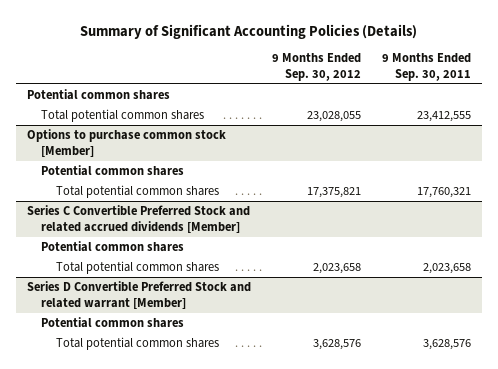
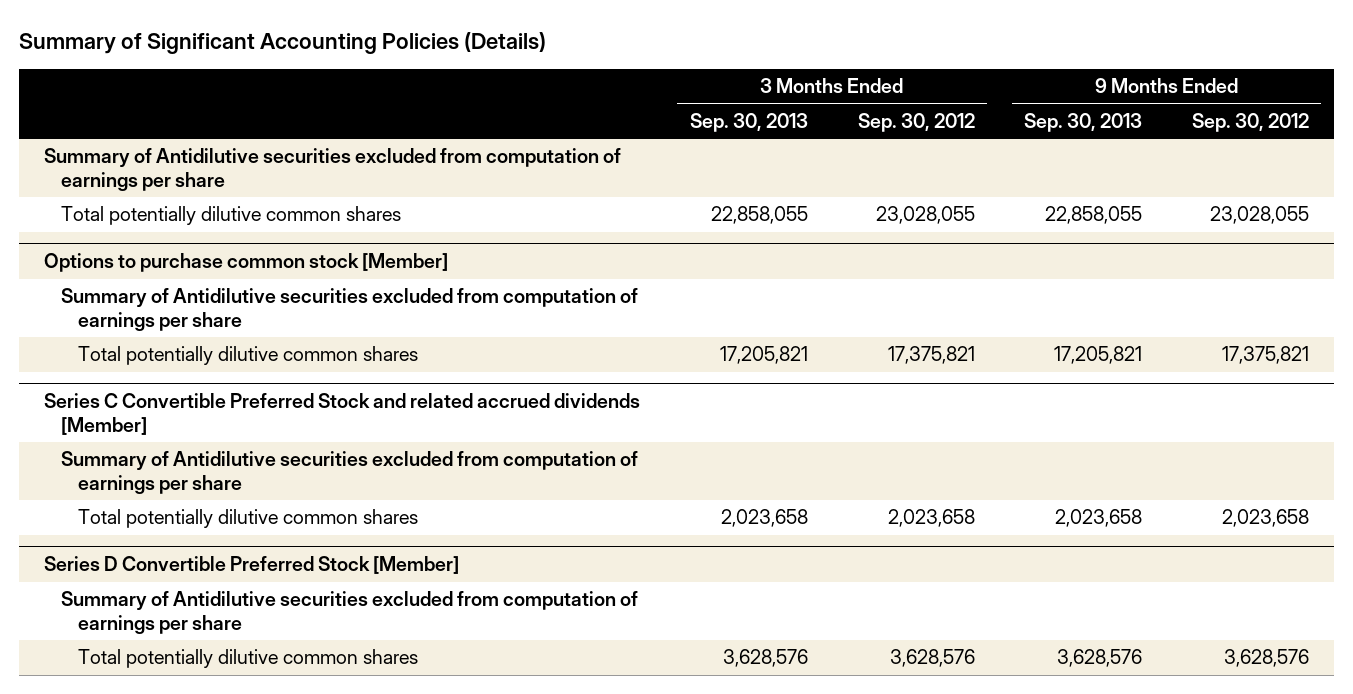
- | 9 Months Ended Sep. 30, 2012 | 9 Months Ended Sep. 30, 2011
+ | 3 Months Ended Sep. 30, 2013 | 3 Months Ended Sep. 30, 2012 | 9 Months Ended Sep. 30, 2013 | 9 Months Ended Sep. 30, 2012
- Potential common shares
- Total potential common shares | 23,028,055 | 23,412,555
+ Summary of Antidilutive securities excluded from computation of earnings per share
+ Total potentially dilutive common shares | 22,858,055 | 23,028,055 | 22,858,055 | 23,028,055
@ Options to purchase common stock [Member]
- Potential common shares
- Total potential common shares | 17,375,821 | 17,760,321
+ Summary of Antidilutive securities excluded from computation of earnings per share
+ Total potentially dilutive common shares | 17,205,821 | 17,375,821 | 17,205,821 | 17,375,821
@ Series C Convertible Preferred Stock and related accrued dividends [Member]
- Potential common shares
- Total potential common shares | 2,023,658 | 2,023,658
- Series D Convertible Preferred Stock and related warrant [Member]
- Potential common shares
- Total potential common shares | 3,628,576 | 3,628,576
@ Series C Convertible Preferred Stock and related accrued dividends [Member]
+ Summary of Antidilutive securities excluded from computation of earnings per share
+ Total potentially dilutive common shares | 2,023,658 | 2,023,658 | 2,023,658 | 2,023,658
+ Series D Convertible Preferred Stock [Member]
+ Summary of Antidilutive securities excluded from computation of earnings per share
+ Total potentially dilutive common shares | 3,628,576 | 3,628,576 | 3,628,576 | 3,628,576

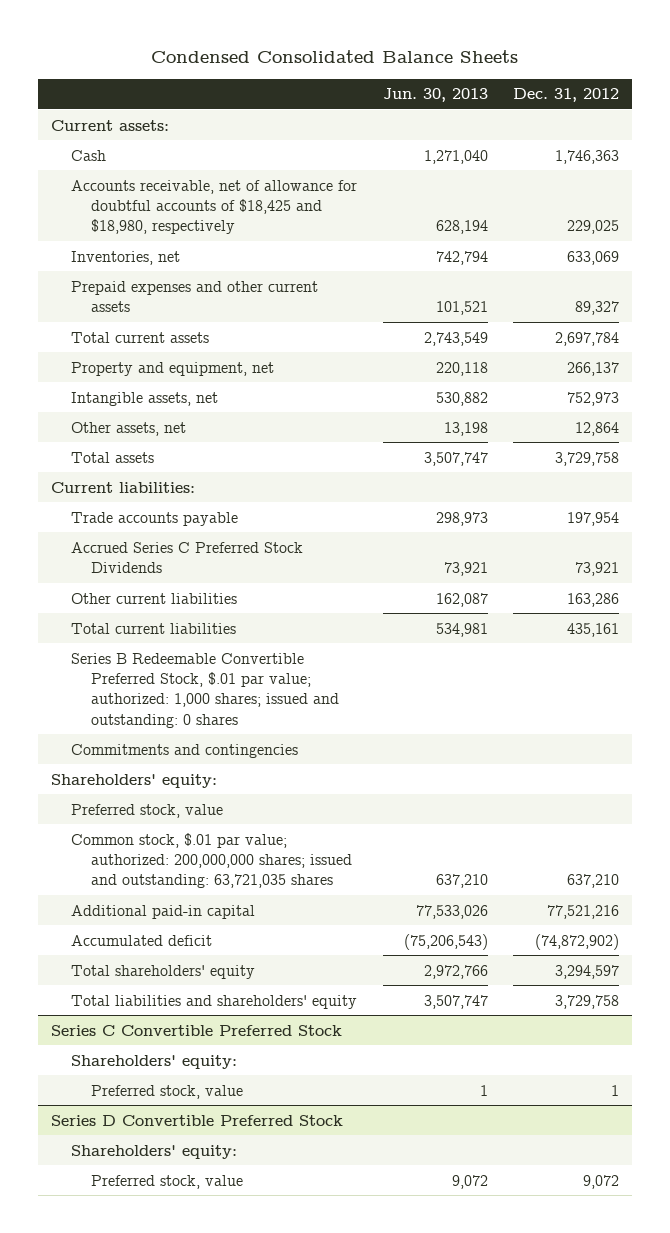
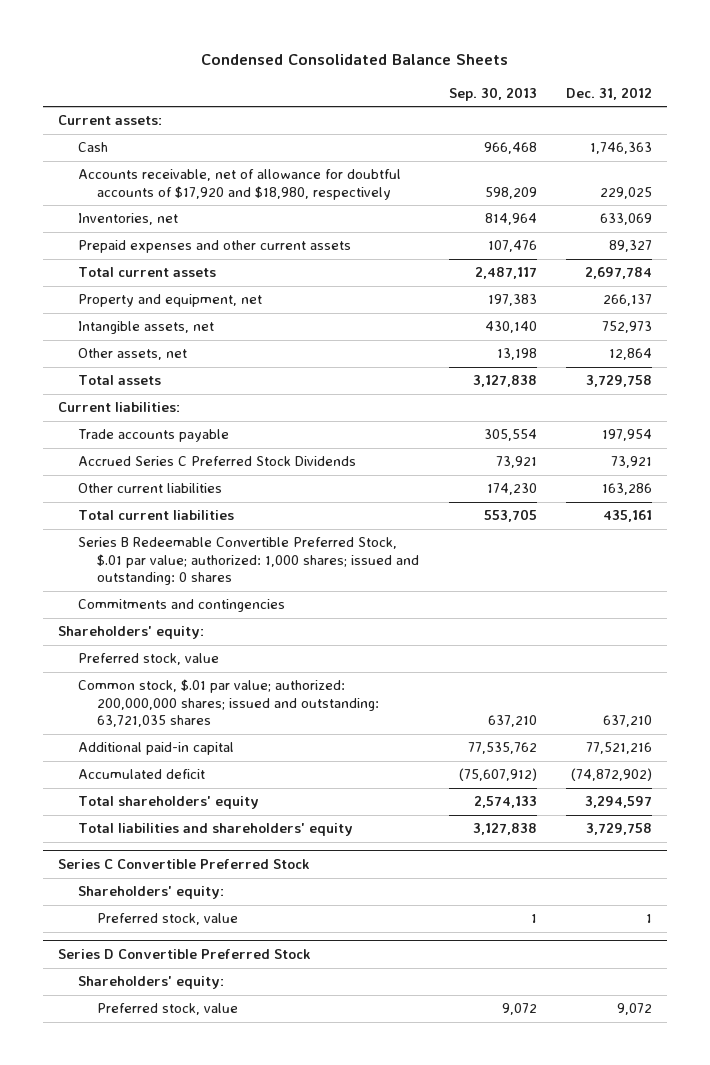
- | Jun. 30, 2013 | Dec. 31, 2012
+ | Sep. 30, 2013 | Dec. 31, 2012
- Accounts receivable, net of allowance for doubtful accounts of $18,425 and $18,980, respectively | 628,194 | 229,025
+ Accounts receivable, net of allowance for doubtful accounts of $17,920 and $18,980, respectively | 598,209 | 229,025

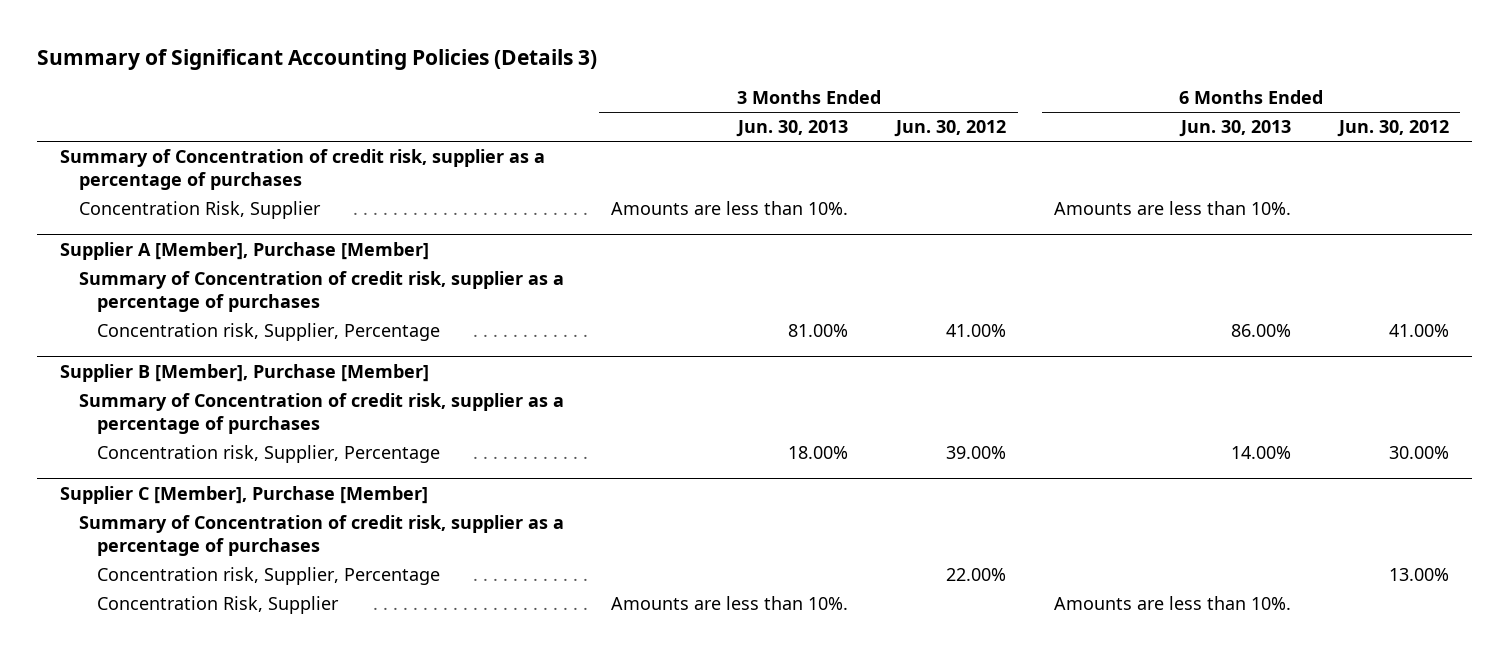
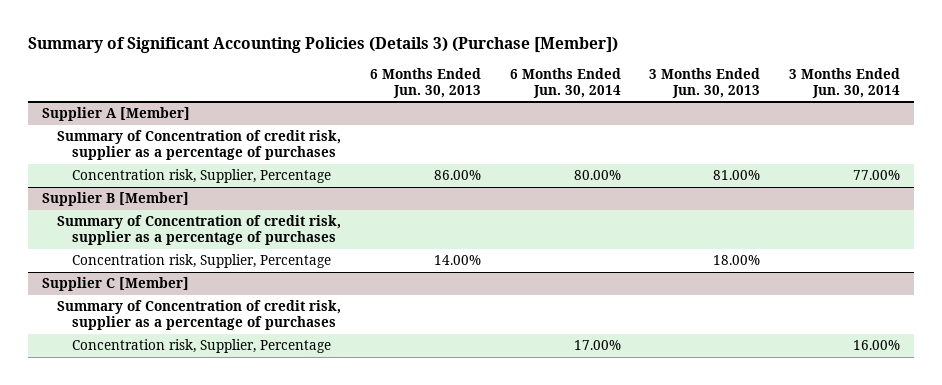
- Summary of Significant Accounting Policies (Details 3)
+ Summary of Significant Accounting Policies (Details 3) (Purchase [Member])
- | 3 Months Ended Jun. 30, 2013 | 3 Months Ended Jun. 30, 2012 | 6 Months Ended Jun. 30, 2013 | 6 Months Ended Jun. 30, 2012
+ | 6 Months Ended Jun. 30, 2013 | 6 Months Ended Jun. 30, 2014 | 3 Months Ended Jun. 30, 2013 | 3 Months Ended Jun. 30, 2014
- Summary of Concentration of credit risk, supplier as a percentage of purchases
- Concentration Risk, Supplier | Amounts are less than 10%. | | Amounts are less than 10%. |
- Supplier A [Member], Purchase [Member]
+ Supplier A [Member]
- Supplier B [Member], Purchase [Member]
+ Supplier B [Member]
- Supplier C [Member], Purchase [Member]
+ Supplier C [Member]
- Concentration Risk, Supplier | Amounts are less than 10%. | | Amounts are less than 10%. |

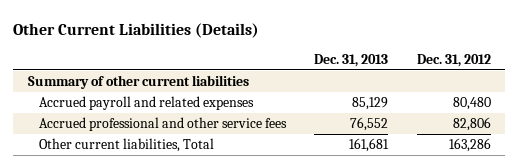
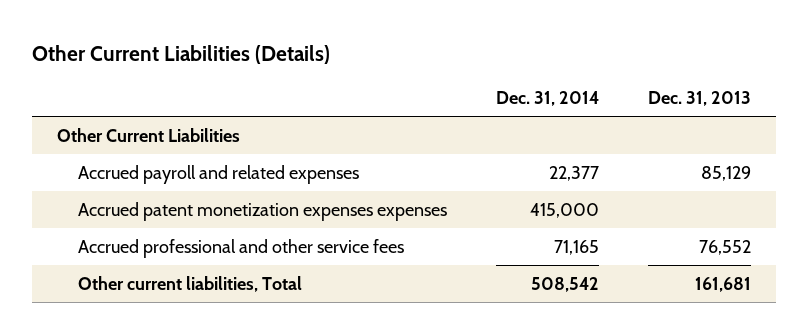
- | Dec. 31, 2013 | Dec. 31, 2012
+ | Dec. 31, 2014 | Dec. 31, 2013
- Summary of other current liabilities
+ Other Current Liabilities
+ Accrued patent monetization expenses expenses | 415,000 |

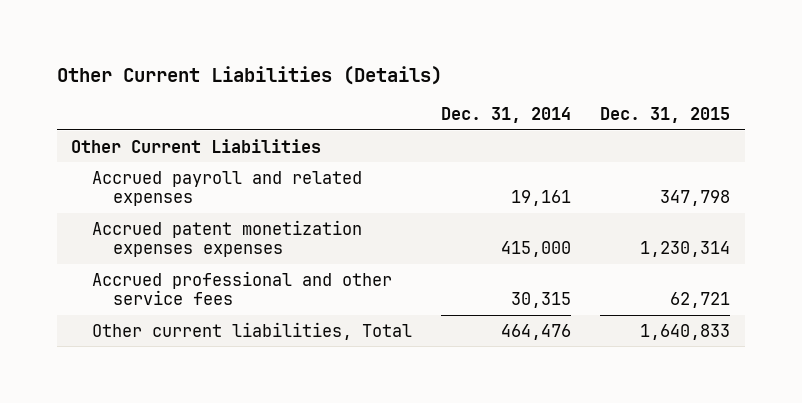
- | Dec. 31, 2014 | Dec. 31, 2013
+ | Dec. 31, 2014 | Dec. 31, 2015
- Accrued payroll and related expenses | 22,377 | 85,129
+ Accrued payroll and related expenses | 19,161 | 347,798
- Accrued professional and other service fees | 71,165 | 76,552
- Other current liabilities, Total | 508,542 | 161,681
+ Accrued professional and other service fees | 30,315 | 62,721
+ Other current liabilities, Total | 464,476 | 1,640,833

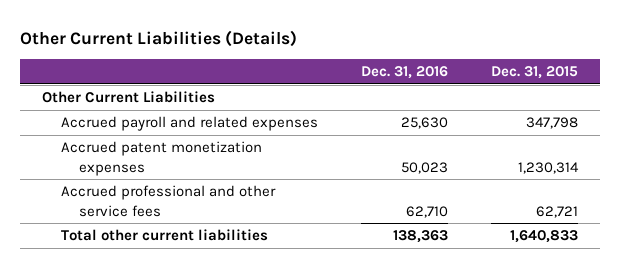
- | Dec. 31, 2014 | Dec. 31, 2015
+ | Dec. 31, 2016 | Dec. 31, 2015
- Accrued patent monetization expenses expenses | 415,000 | 1,230,314
+ Accrued patent monetization expenses | 50,023 | 1,230,314
- Other current liabilities, Total | 464,476 | 1,640,833
+ Total other current liabilities | 138,363 | 1,640,833

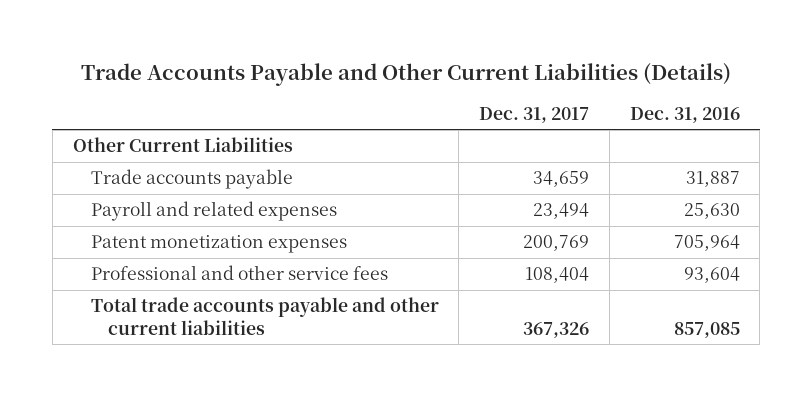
- Other Current Liabilities (Details)
+ Trade Accounts Payable and Other Current Liabilities (Details)
- | Dec. 31, 2016 | Dec. 31, 2015
+ | Dec. 31, 2017 | Dec. 31, 2016
- Accrued payroll and related expenses | 25,630 | 347,798
- Accrued patent monetization expenses | 50,023 | 1,230,314
- Accrued professional and other service fees | 62,710 | 62,721
- Total other current liabilities | 138,363 | 1,640,833
+ Trade accounts payable | 34,659 | 31,887
+ Payroll and related expenses | 23,494 | 25,630
+ Patent monetization expenses | 200,769 | 705,964
+ Professional and other service fees | 108,404 | 93,604
+ Total trade accounts payable and other current liabilities | 367,326 | 857,085

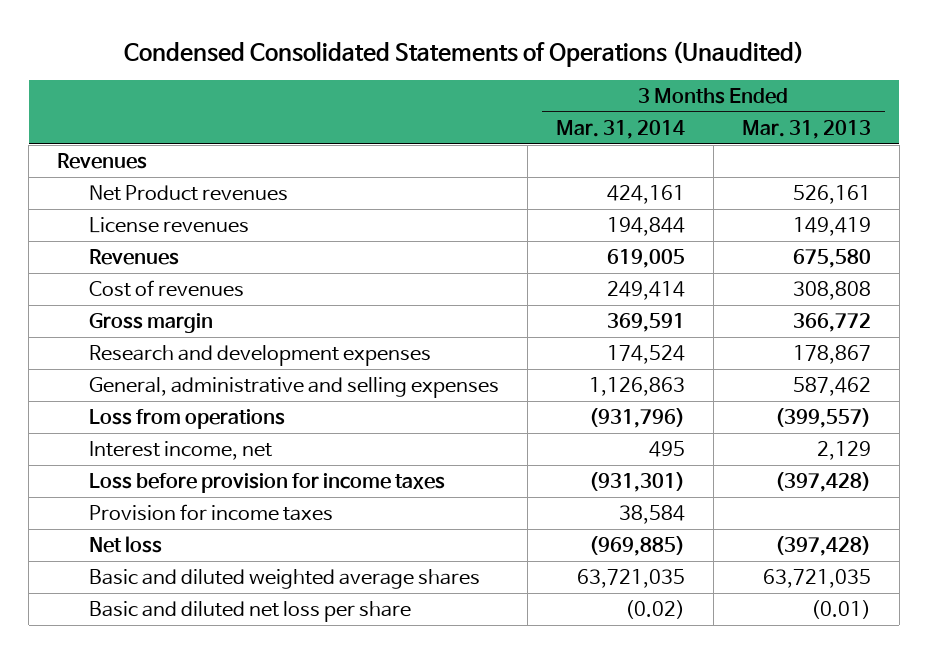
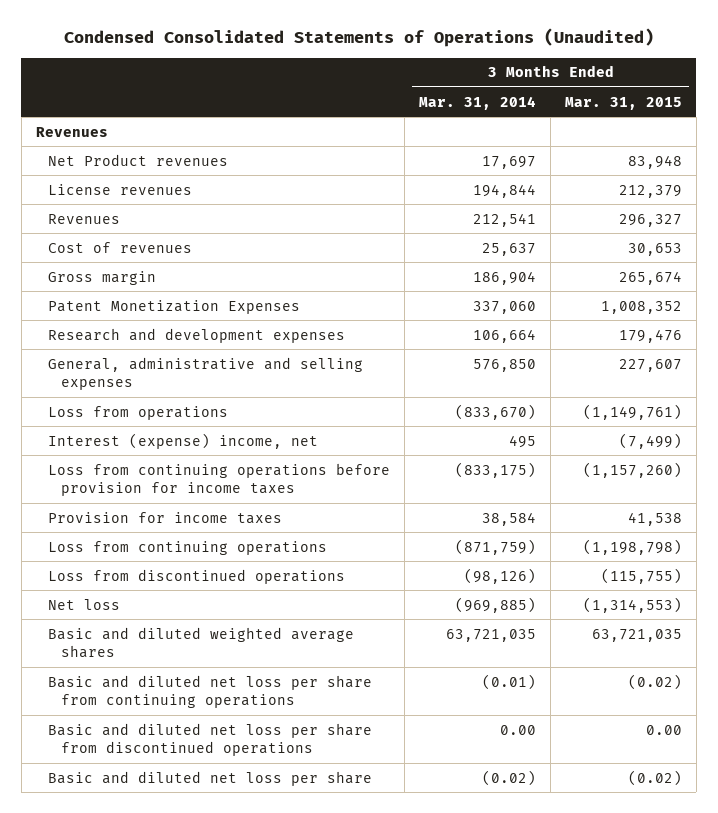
- | 3 Months Ended Mar. 31, 2014 | 3 Months Ended Mar. 31, 2013
+ | 3 Months Ended Mar. 31, 2014 | 3 Months Ended Mar. 31, 2015
- Net Product revenues | 424,161 | 526,161
+ Net Product revenues | 17,697 | 83,948
- Revenues | 619,005 | 675,580
- Cost of revenues | 249,414 | 308,808
- Gross margin | 369,591 | 366,772
- Research and development expenses | 174,524 | 178,867
- General, administrative and selling expenses | 1,126,863 | 587,462
- Loss from operations | (931,796) | (399,557)
- Interest income, net | 495 | 2,129
- Loss before provision for income taxes | (931,301) | (397,428)
+ Revenues | 212,541 | 296,327
+ Cost of revenues | 25,637 | 30,653
+ Gross margin | 186,904 | 265,674
+ Patent Monetization Expenses | 337,060 | 1,008,352
+ Research and development expenses | 106,664 | 179,476
+ General, administrative and selling expenses | 576,850 | 227,607
+ Loss from operations | (833,670) | (1,149,761)
+ Interest (expense) income, net | 495 | (7,499)
+ Loss from continuing operations before provision for income taxes | (833,175) | (1,157,260)
+ Loss from continuing operations | (871,759) | (1,198,798)
+ Loss from discontinued operations | (98,126) | (115,755)
+ Basic and diluted net loss per share from continuing operations | (0.01) | (0.02)
+ Basic and diluted net loss per share from discontinued operations | 0.00 | 0.00

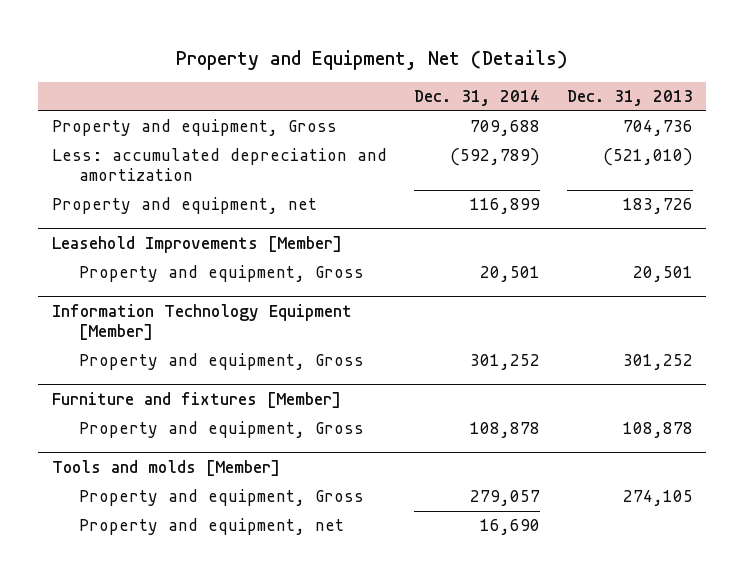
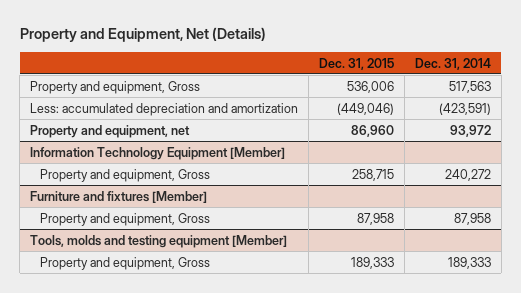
- | Dec. 31, 2014 | Dec. 31, 2013
+ | Dec. 31, 2015 | Dec. 31, 2014
- Property and equipment, Gross | 709,688 | 704,736
- Less: accumulated depreciation and amortization | (592,789) | (521,010)
- Property and equipment, net | 116,899 | 183,726
- Leasehold Improvements [Member]
- Property and equipment, Gross | 20,501 | 20,501
+ Property and equipment, Gross | 536,006 | 517,563
+ Less: accumulated depreciation and amortization | (449,046) | (423,591)
+ Property and equipment, net | 86,960 | 93,972
@ Information Technology Equipment [Member]
- Property and equipment, Gross | 301,252 | 301,252
+ Property and equipment, Gross | 258,715 | 240,272
@ Furniture and fixtures [Member]
- Property and equipment, Gross | 108,878 | 108,878
- Tools and molds [Member]
- Property and equipment, Gross | 279,057 | 274,105
- Property and equipment, net | 16,690 |
@ Furniture and fixtures [Member]
+ Property and equipment, Gross | 87,958 | 87,958
+ Tools, molds and testing equipment [Member]
+ Property and equipment, Gross | 189,333 | 189,333

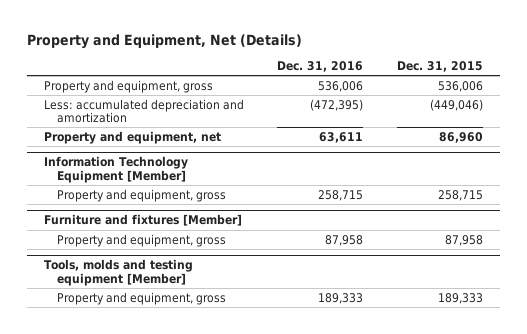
- | Dec. 31, 2015 | Dec. 31, 2014
+ | Dec. 31, 2016 | Dec. 31, 2015
- Property and equipment, Gross | 536,006 | 517,563
+ Property and equipment, gross | 536,006 | 536,006
@ Information Technology Equipment [Member]
- Property and equipment, Gross | 258,715 | 240,272
+ Property and equipment, gross | 258,715 | 258,715
@ Furniture and fixtures [Member]
- Property and equipment, Gross | 87,958 | 87,958
+ Property and equipment, gross | 87,958 | 87,958
@ Tools, molds and testing equipment [Member]
- Property and equipment, Gross | 189,333 | 189,333
+ Property and equipment, gross | 189,333 | 189,333

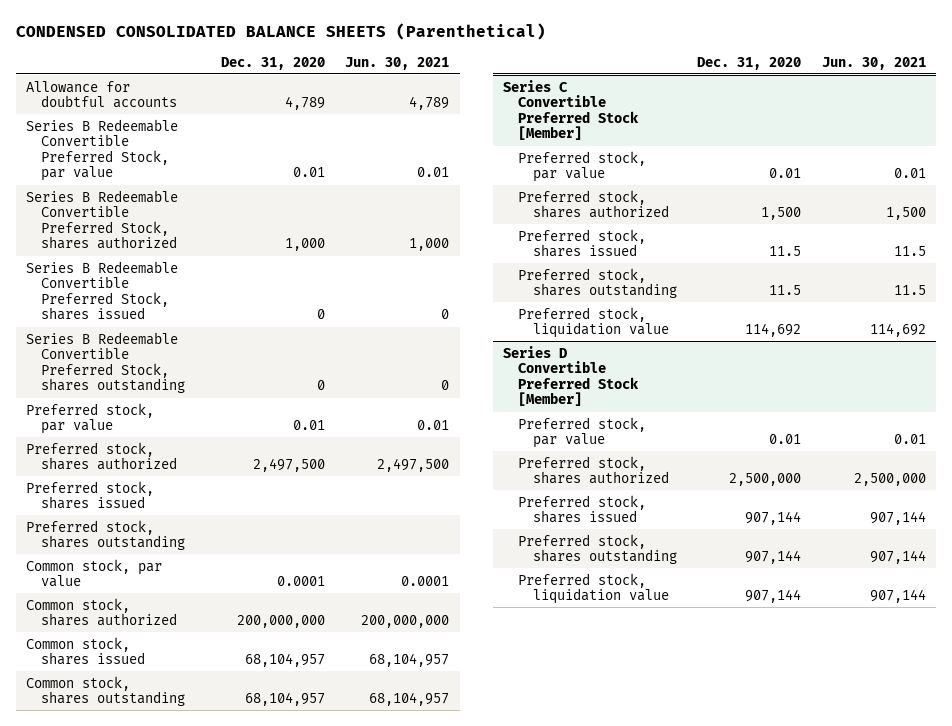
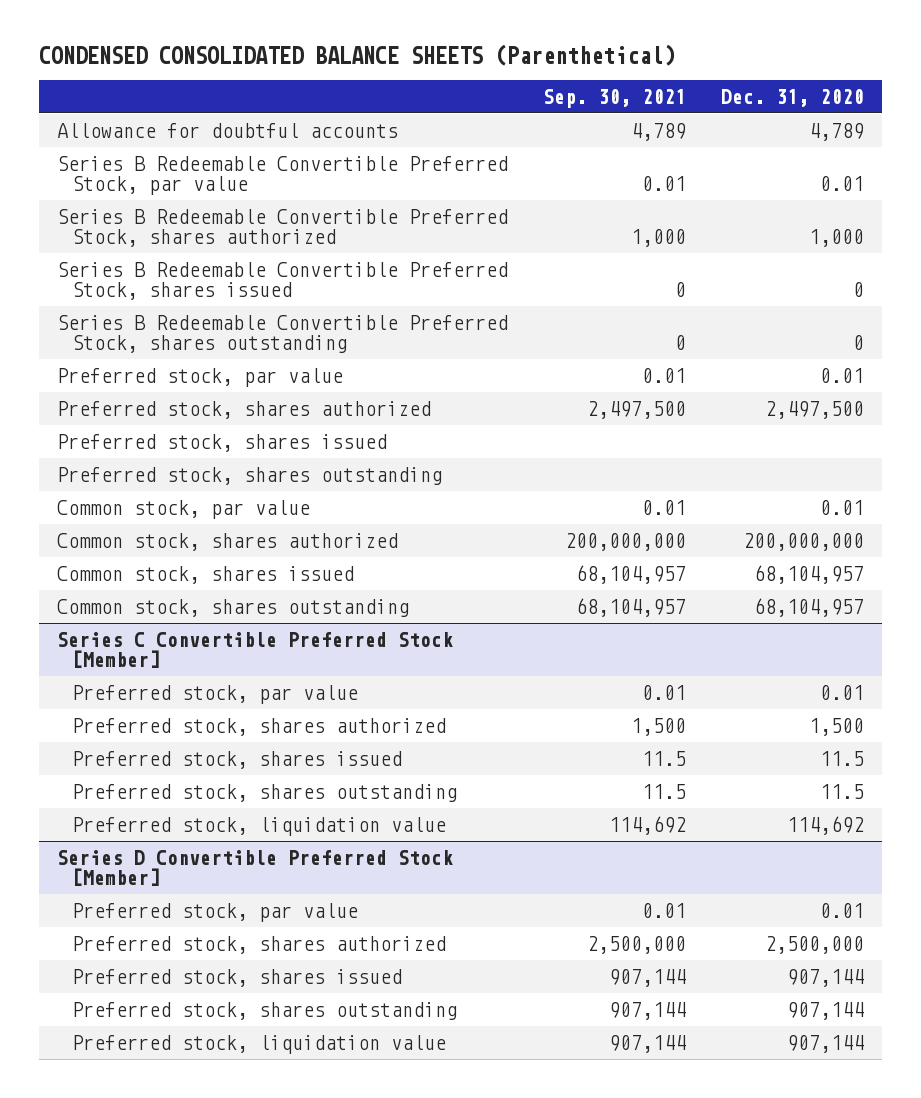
- | Dec. 31, 2020 | Jun. 30, 2021
+ | Sep. 30, 2021 | Dec. 31, 2020
- Common stock, par value | 0.0001 | 0.0001
+ Common stock, par value | 0.01 | 0.01

